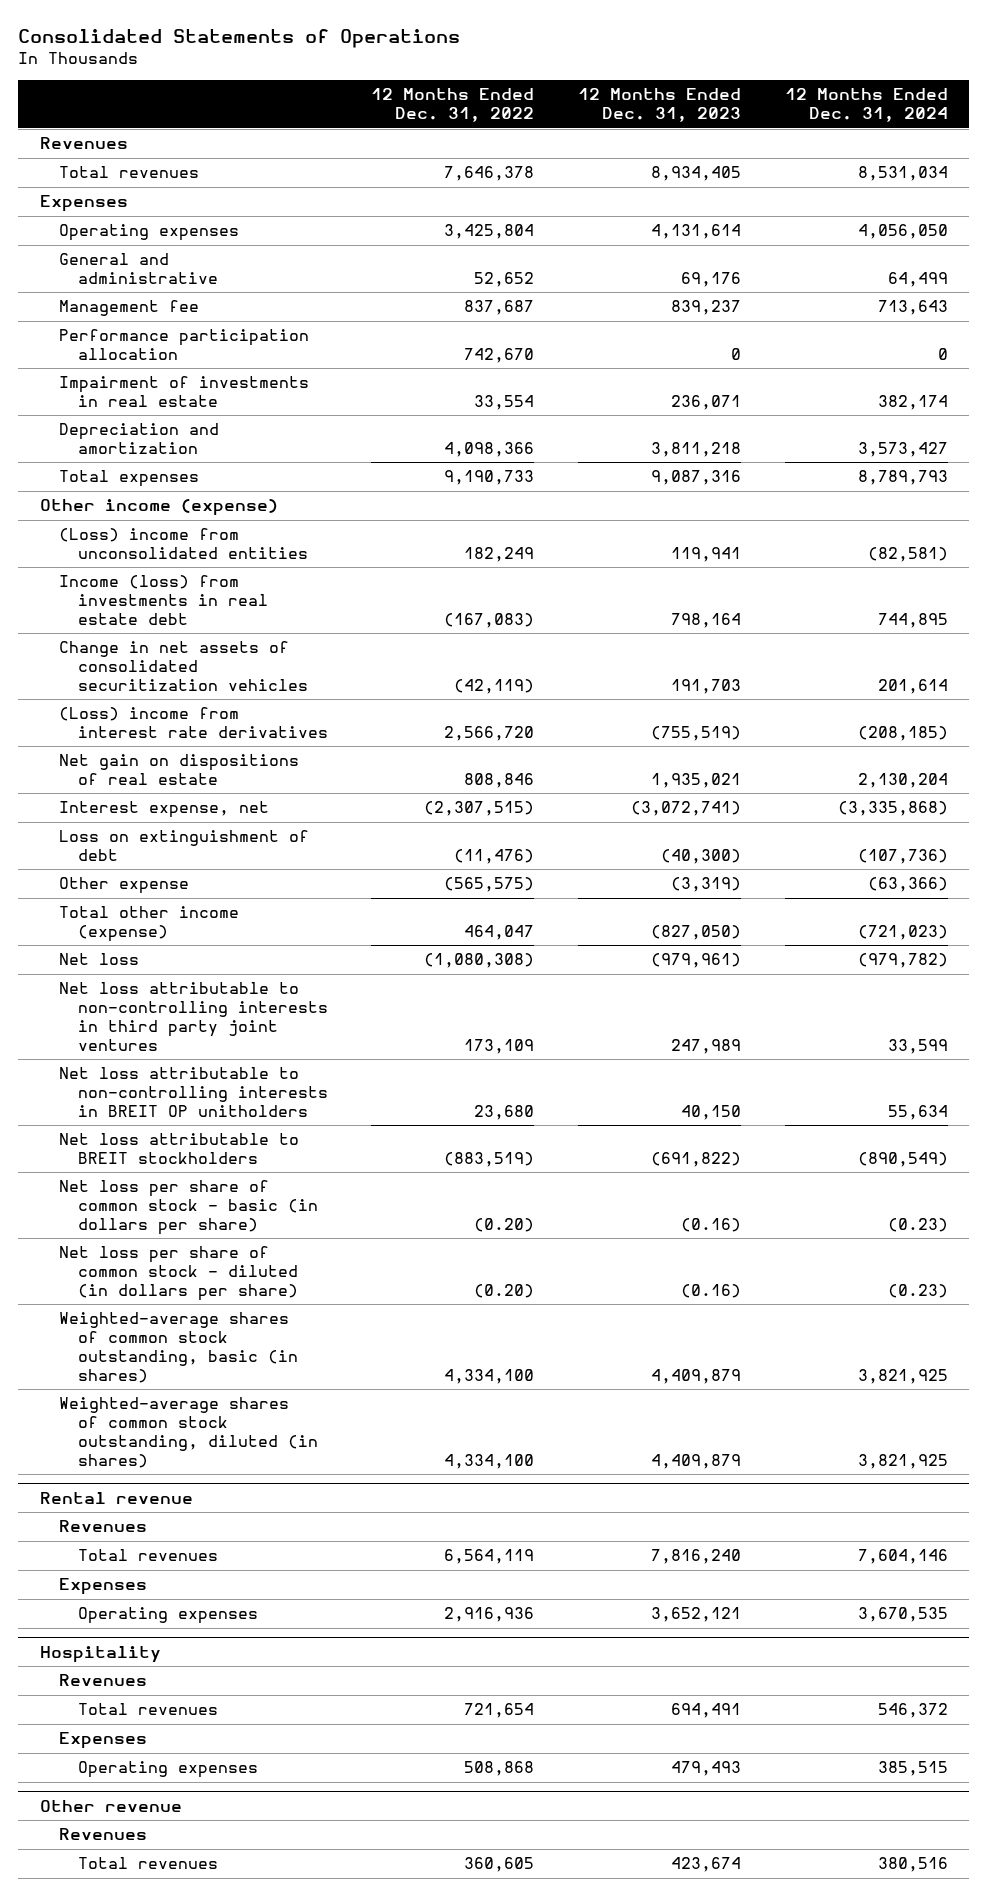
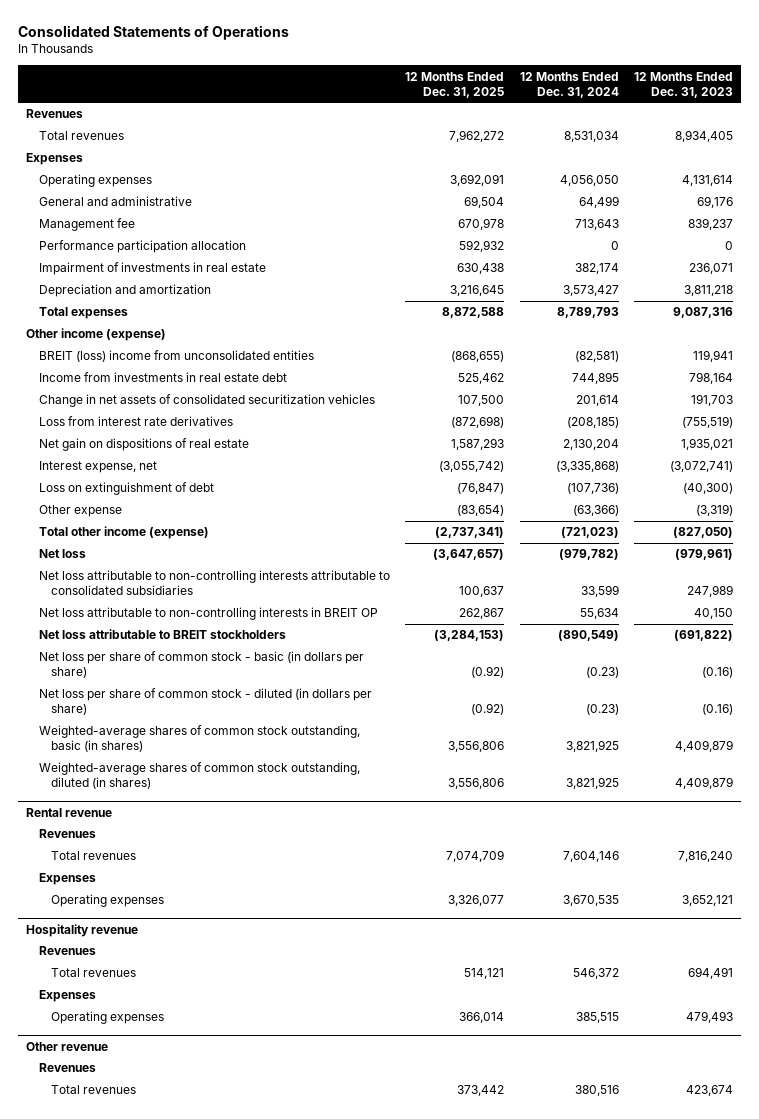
- | 12 Months Ended Dec. 31, 2022 | 12 Months Ended Dec. 31, 2023 | 12 Months Ended Dec. 31, 2024
+ | 12 Months Ended Dec. 31, 2025 | 12 Months Ended Dec. 31, 2024 | 12 Months Ended Dec. 31, 2023
- (Loss) income from unconsolidated entities | 182,249 | 119,941 | (82,581)
- Income (loss) from investments in real estate debt | (167,083) | 798,164 | 744,895
+ BREIT (loss) income from unconsolidated entities | (868,655) | (82,581) | 119,941
+ Income from investments in real estate debt | 525,462 | 744,895 | 798,164
- (Loss) income from interest rate derivatives | 2,566,720 | (755,519) | (208,185)
+ Loss from interest rate derivatives | (872,698) | (208,185) | (755,519)
- Net loss attributable to non-controlling interests in third party joint ventures | 173,109 | 247,989 | 33,599
- Net loss attributable to non-controlling interests in BREIT OP unitholders | 23,680 | 40,150 | 55,634
+ Net loss attributable to non-controlling interests attributable to consolidated subsidiaries | 100,637 | 33,599 | 247,989
+ Net loss attributable to non-controlling interests in BREIT OP | 262,867 | 55,634 | 40,150
- Hospitality
+ Hospitality revenue

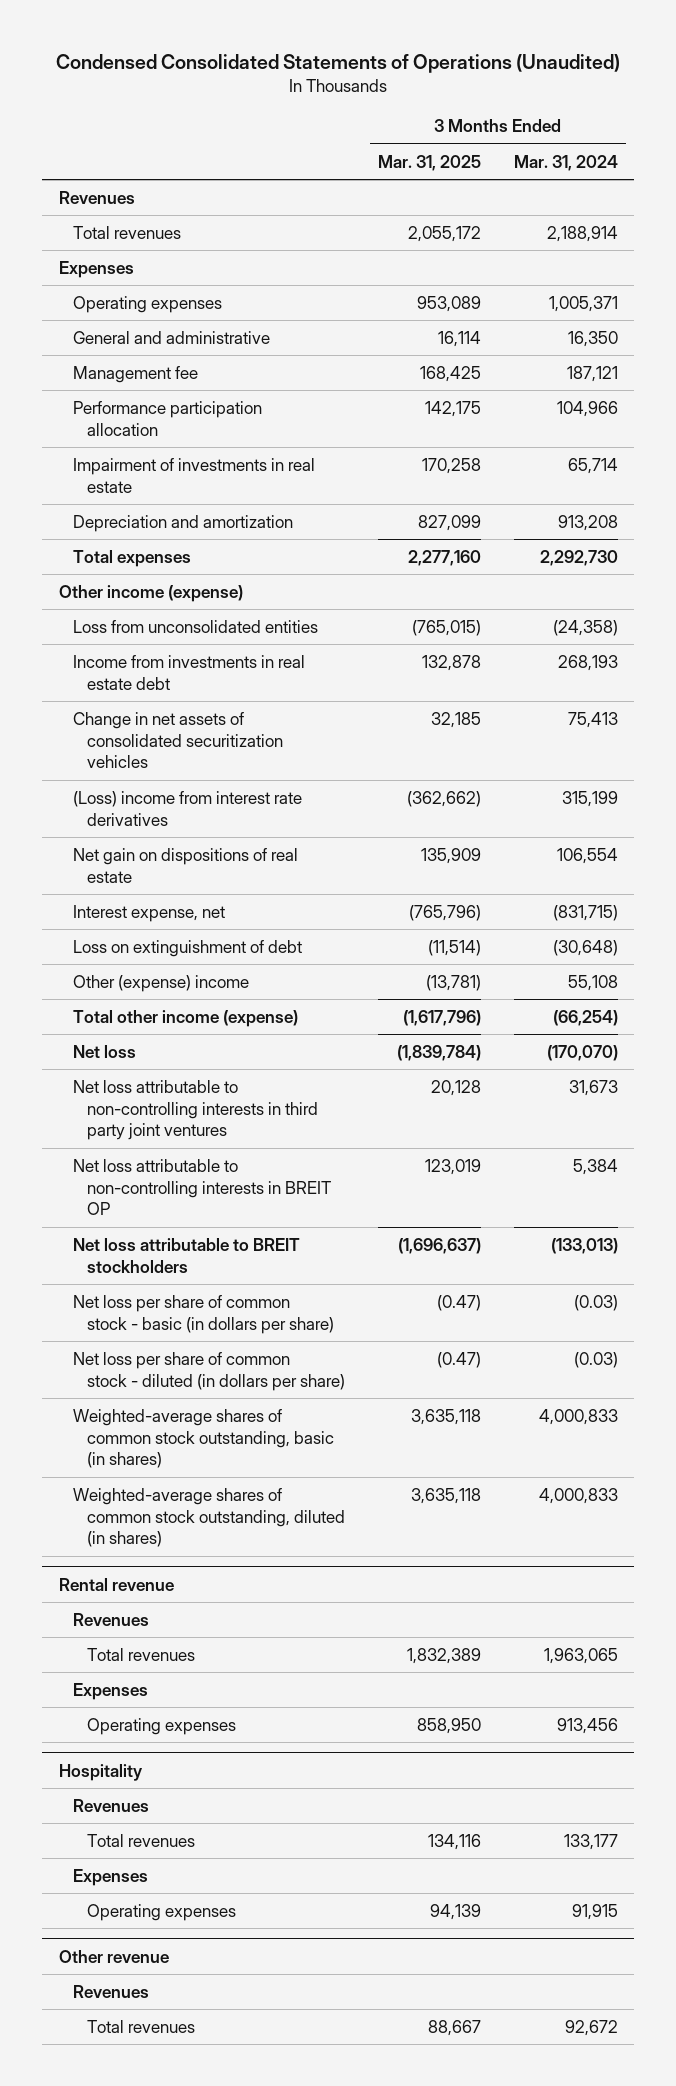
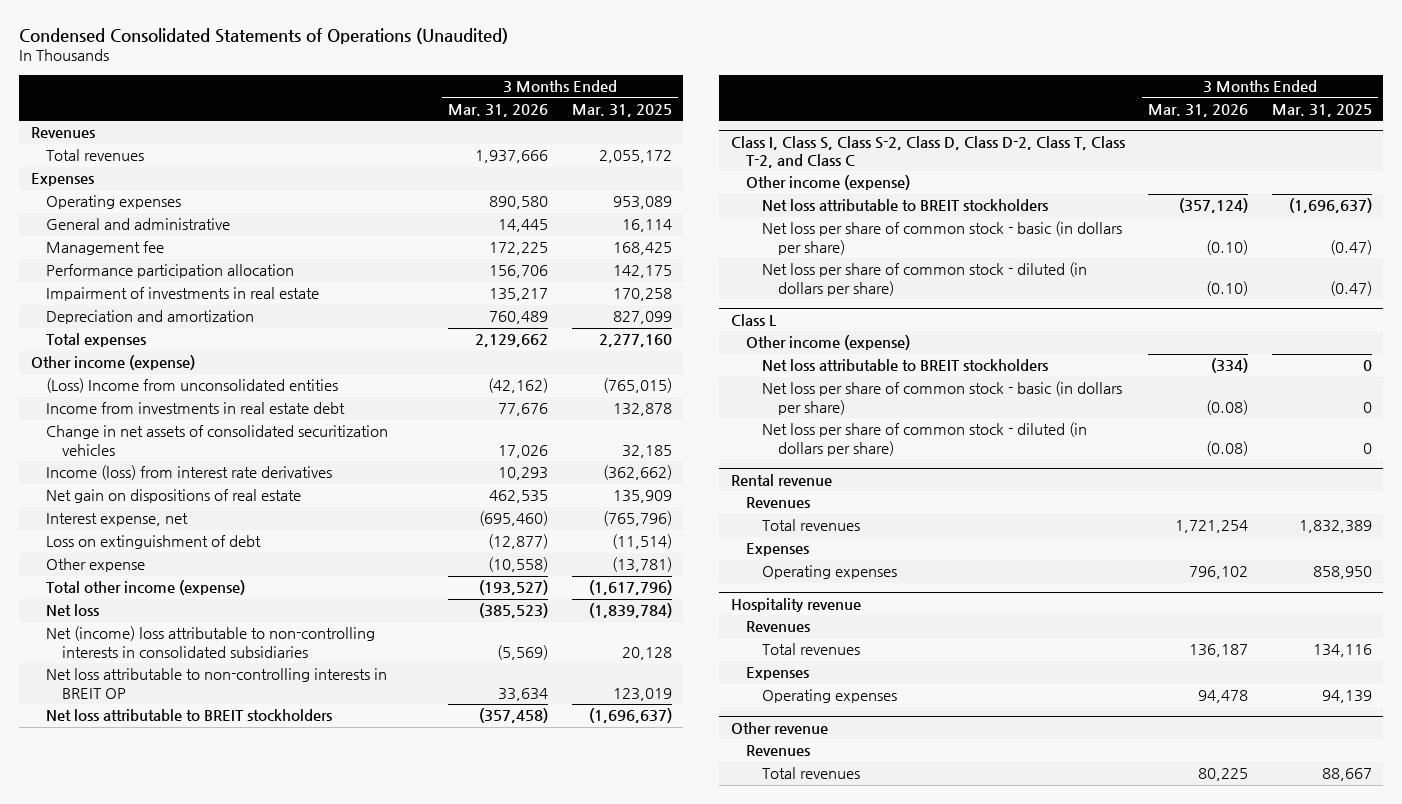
- | 3 Months Ended Mar. 31, 2025 | 3 Months Ended Mar. 31, 2024
+ | 3 Months Ended Mar. 31, 2026 | 3 Months Ended Mar. 31, 2025
- Loss from unconsolidated entities | (765,015) | (24,358)
+ (Loss) Income from unconsolidated entities | (42,162) | (765,015)
- (Loss) income from interest rate derivatives | (362,662) | 315,199
+ Income (loss) from interest rate derivatives | 10,293 | (362,662)
- Other (expense) income | (13,781) | 55,108
+ Other expense | (10,558) | (13,781)
- Net loss attributable to non-controlling interests in third party joint ventures | 20,128 | 31,673
+ Net (income) loss attributable to non-controlling interests in consolidated subsidiaries | (5,569) | 20,128
+ Class I, Class S, Class S-2, Class D, Class D-2, Class T, Class T-2, and Class C
+ Other income (expense)
+ Net loss attributable to BREIT stockholders | (357,124) | (1,696,637)
- Weighted-average shares of common stock outstanding, basic (in shares) | 3,635,118 | 4,000,833
- Weighted-average shares of common stock outstanding, diluted (in shares) | 3,635,118 | 4,000,833
+ Class L
+ Other income (expense)
+ Net loss attributable to BREIT stockholders | (334) | 0
+ Net loss per share of common stock - basic (in dollars per share) | (0.08) | 0
+ Net loss per share of common stock - diluted (in dollars per share) | (0.08) | 0
- Hospitality
+ Hospitality revenue

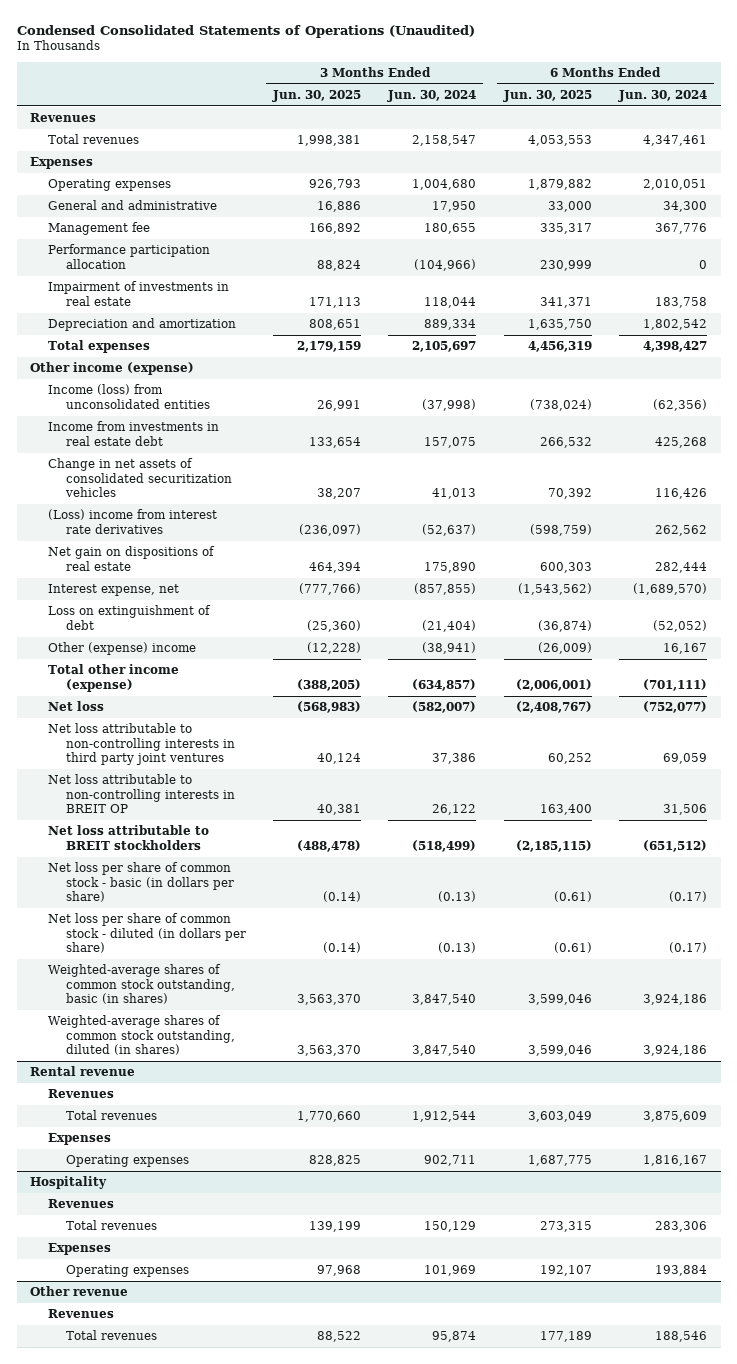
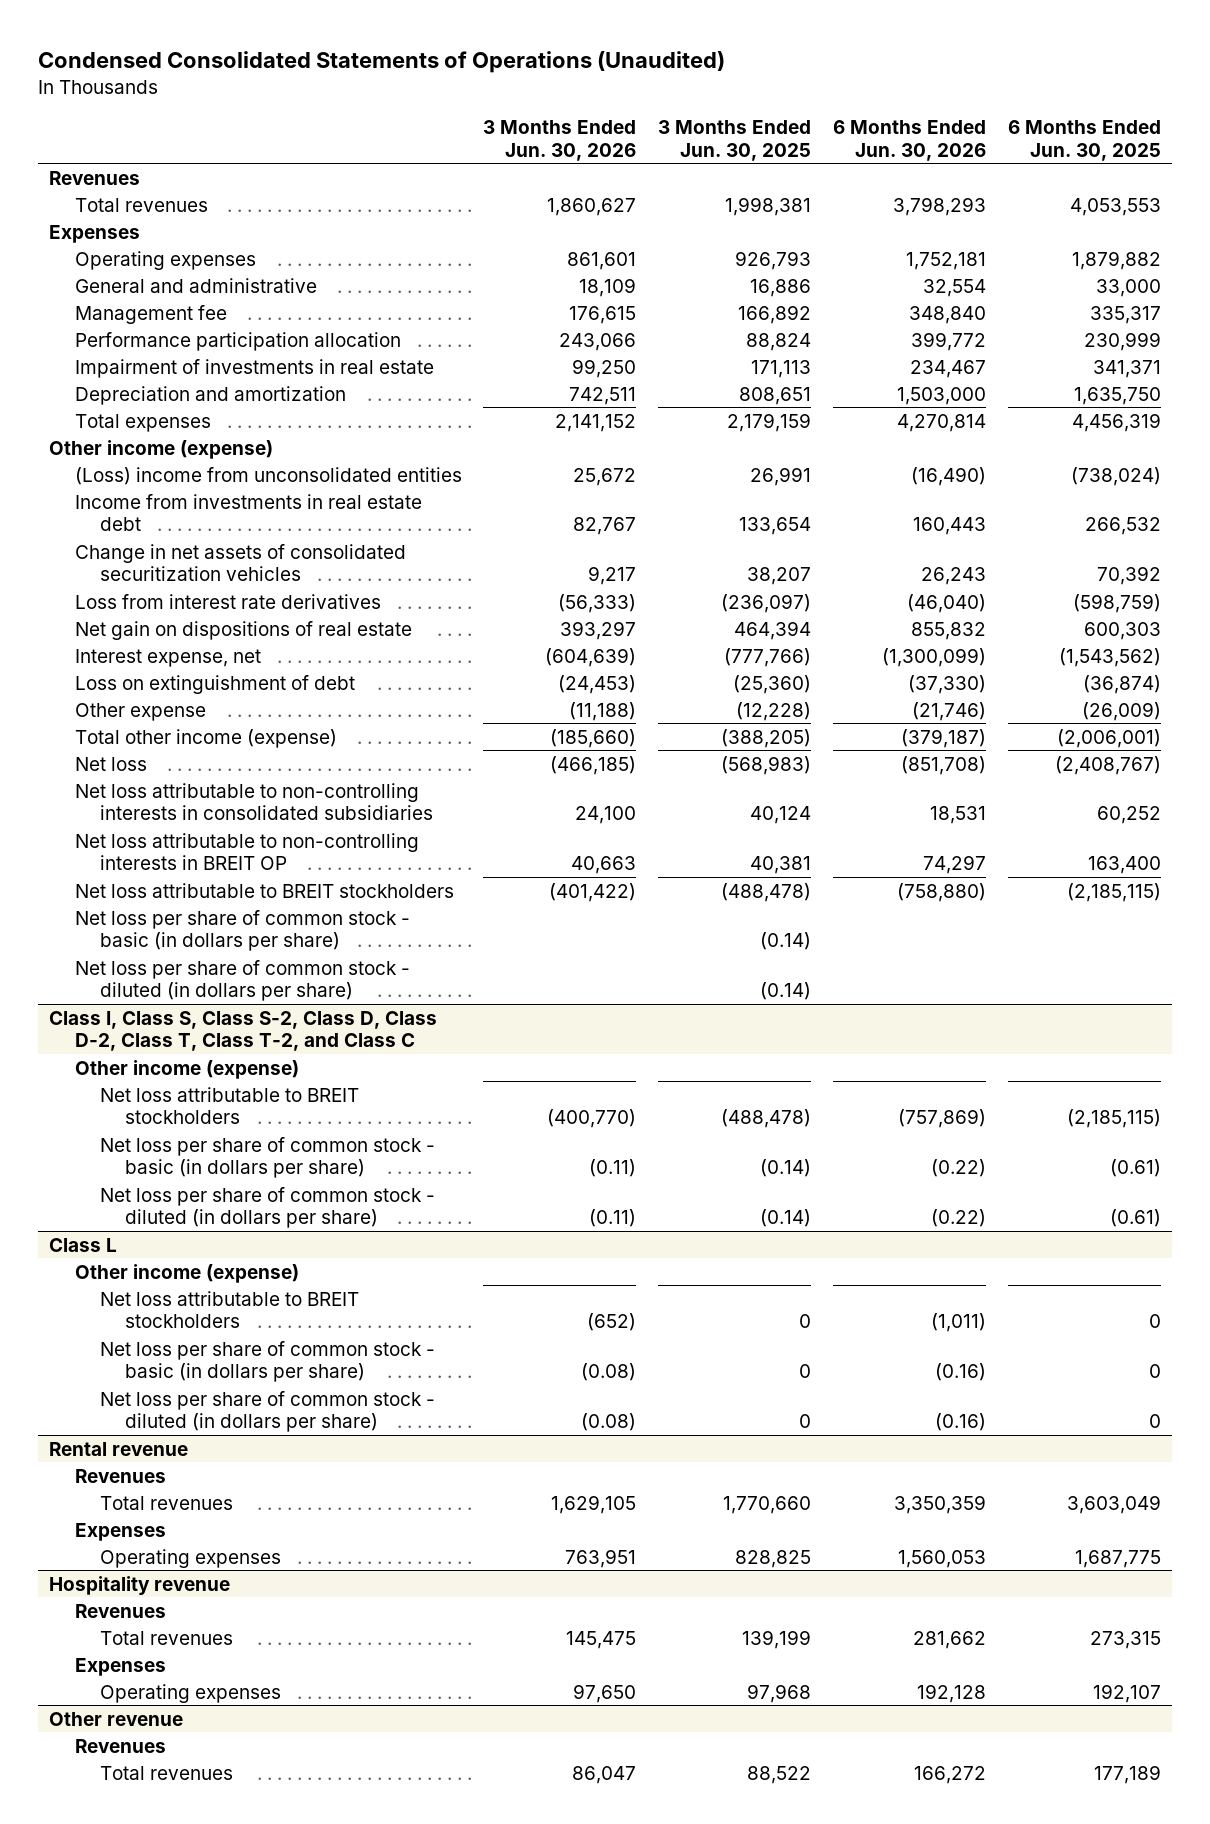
- | 3 Months Ended Jun. 30, 2025 | 3 Months Ended Jun. 30, 2024 | 6 Months Ended Jun. 30, 2025 | 6 Months Ended Jun. 30, 2024
+ | 3 Months Ended Jun. 30, 2026 | 3 Months Ended Jun. 30, 2025 | 6 Months Ended Jun. 30, 2026 | 6 Months Ended Jun. 30, 2025
- Income (loss) from unconsolidated entities | 26,991 | (37,998) | (738,024) | (62,356)
+ (Loss) income from unconsolidated entities | 25,672 | 26,991 | (16,490) | (738,024)
- (Loss) income from interest rate derivatives | (236,097) | (52,637) | (598,759) | 262,562
+ Loss from interest rate derivatives | (56,333) | (236,097) | (46,040) | (598,759)
- Other (expense) income | (12,228) | (38,941) | (26,009) | 16,167
+ Other expense | (11,188) | (12,228) | (21,746) | (26,009)
- Net loss attributable to non-controlling interests in third party joint ventures | 40,124 | 37,386 | 60,252 | 69,059
+ Net loss attributable to non-controlling interests in consolidated subsidiaries | 24,100 | 40,124 | 18,531 | 60,252
+ Net loss per share of common stock - basic (in dollars per share) | | (0.14) | |
+ Net loss per share of common stock - diluted (in dollars per share) | | (0.14) | |
+ Class I, Class S, Class S-2, Class D, Class D-2, Class T, Class T-2, and Class C
+ Other income (expense)
+ Net loss attributable to BREIT stockholders | (400,770) | (488,478) | (757,869) | (2,185,115)
- Weighted-average shares of common stock outstanding, basic (in shares) | 3,563,370 | 3,847,540 | 3,599,046 | 3,924,186
- Weighted-average shares of common stock outstanding, diluted (in shares) | 3,563,370 | 3,847,540 | 3,599,046 | 3,924,186
+ Class L
+ Other income (expense)
+ Net loss attributable to BREIT stockholders | (652) | 0 | (1,011) | 0
+ Net loss per share of common stock - basic (in dollars per share) | (0.08) | 0 | (0.16) | 0
+ Net loss per share of common stock - diluted (in dollars per share) | (0.08) | 0 | (0.16) | 0
- Hospitality
+ Hospitality revenue

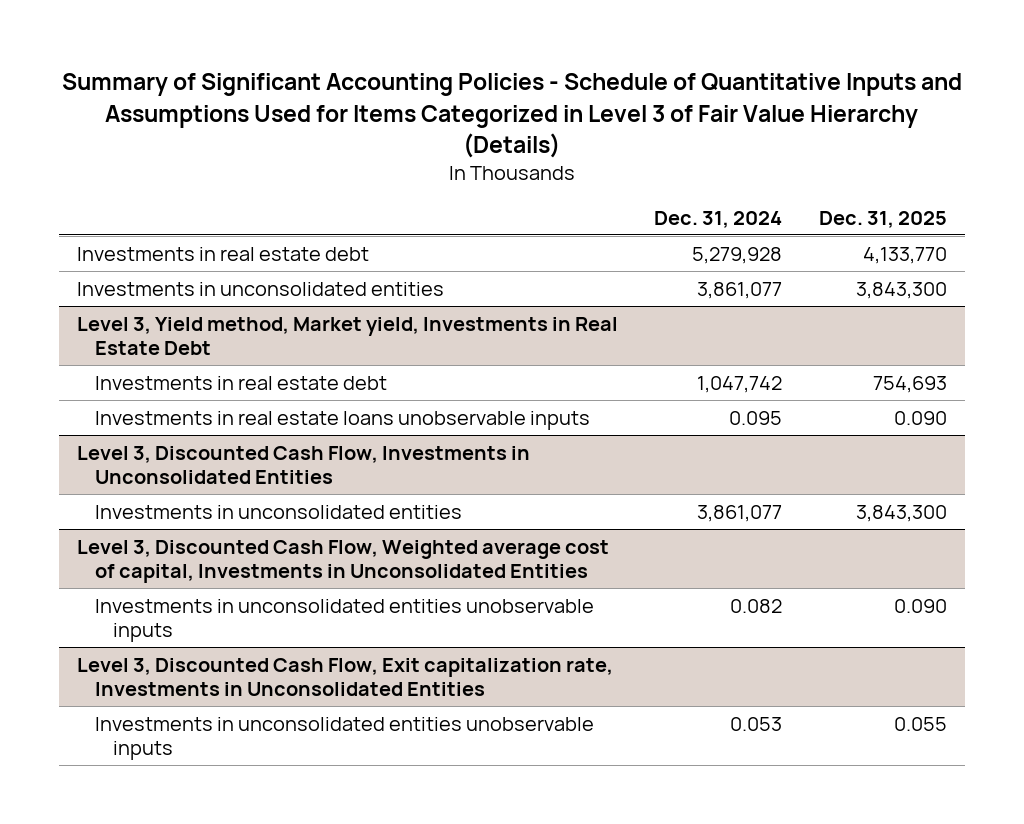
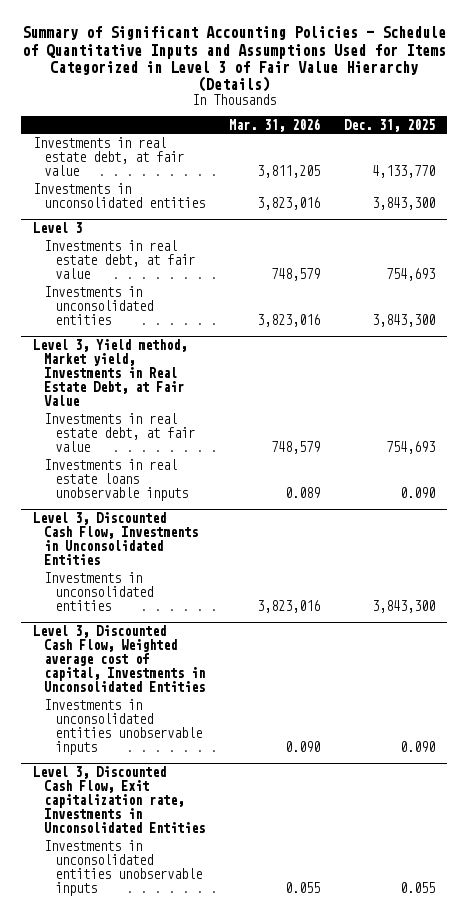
- | Dec. 31, 2024 | Dec. 31, 2025
+ | Mar. 31, 2026 | Dec. 31, 2025
- Investments in real estate debt | 5,279,928 | 4,133,770
+ Investments in real estate debt, at fair value | 3,811,205 | 4,133,770
- Level 3, Yield method, Market yield, Investments in Real Estate Debt
- Investments in real estate debt | 1,047,742 | 754,693
+ Level 3
+ Investments in real estate debt, at fair value | 748,579 | 754,693
+ Investments in unconsolidated entities | 3,823,016 | 3,843,300
+ Level 3, Yield method, Market yield, Investments in Real Estate Debt, at Fair Value
+ Investments in real estate debt, at fair value | 748,579 | 754,693

